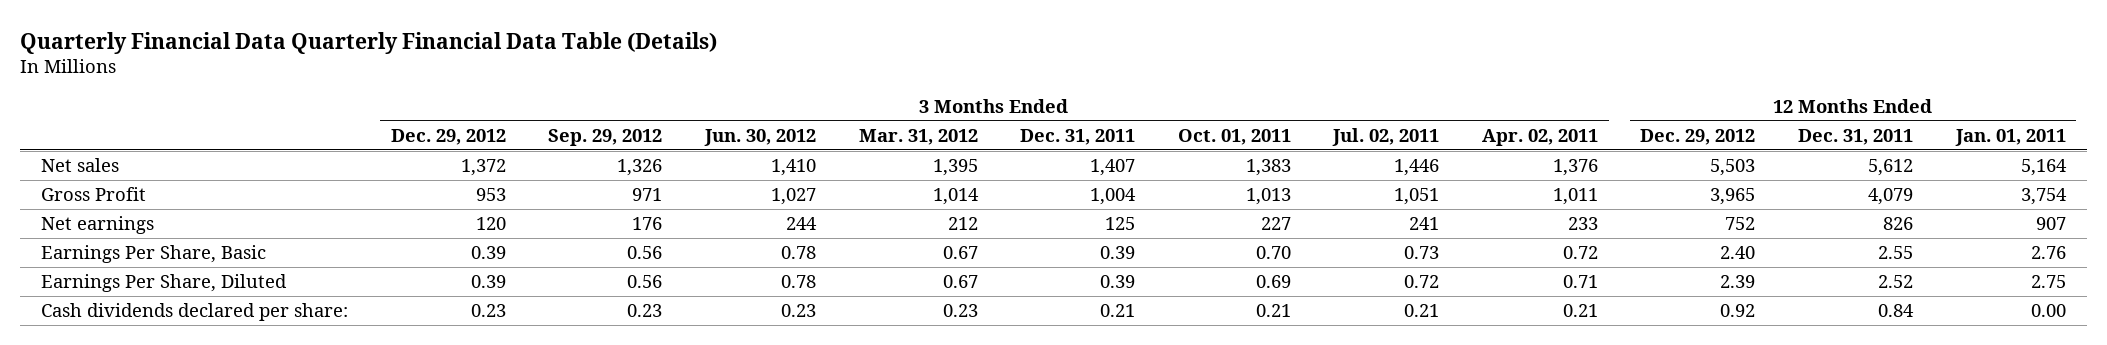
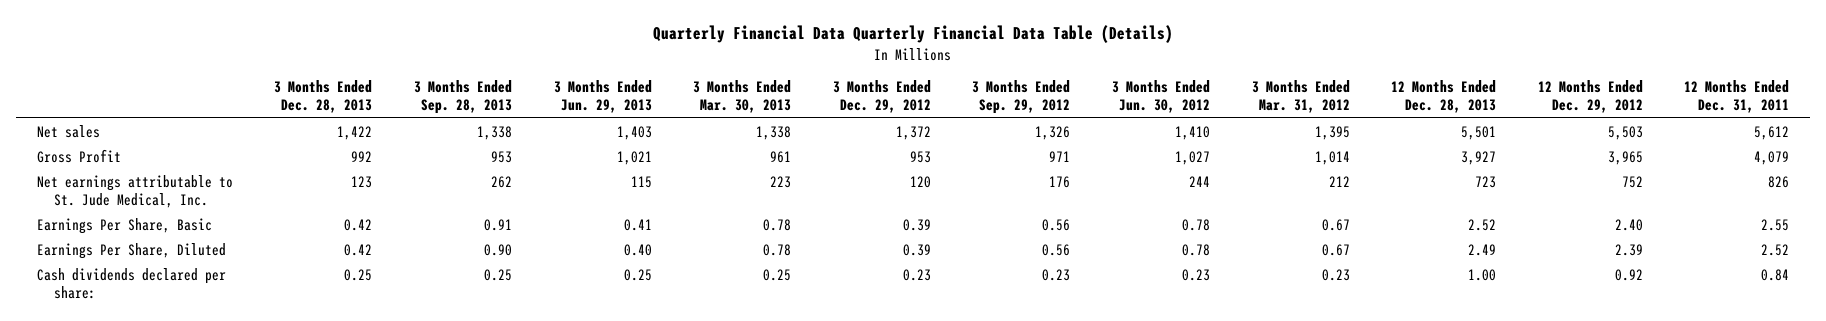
- | 3 Months Ended Dec. 29, 2012 | 3 Months Ended Sep. 29, 2012 | 3 Months Ended Jun. 30, 2012 | 3 Months Ended Mar. 31, 2012 | 3 Months Ended Dec. 31, 2011 | 3 Months Ended Oct. 01, 2011 | 3 Months Ended Jul. 02, 2011 | 3 Months Ended Apr. 02, 2011 | 12 Months Ended Dec. 29, 2012 | 12 Months Ended Dec. 31, 2011 | 12 Months Ended Jan. 01, 2011
+ | 3 Months Ended Dec. 28, 2013 | 3 Months Ended Sep. 28, 2013 | 3 Months Ended Jun. 29, 2013 | 3 Months Ended Mar. 30, 2013 | 3 Months Ended Dec. 29, 2012 | 3 Months Ended Sep. 29, 2012 | 3 Months Ended Jun. 30, 2012 | 3 Months Ended Mar. 31, 2012 | 12 Months Ended Dec. 28, 2013 | 12 Months Ended Dec. 29, 2012 | 12 Months Ended Dec. 31, 2011
- Net earnings | 120 | 176 | 244 | 212 | 125 | 227 | 241 | 233 | 752 | 826 | 907
+ Net earnings attributable to St. Jude Medical, Inc. | 123 | 262 | 115 | 223 | 120 | 176 | 244 | 212 | 723 | 752 | 826

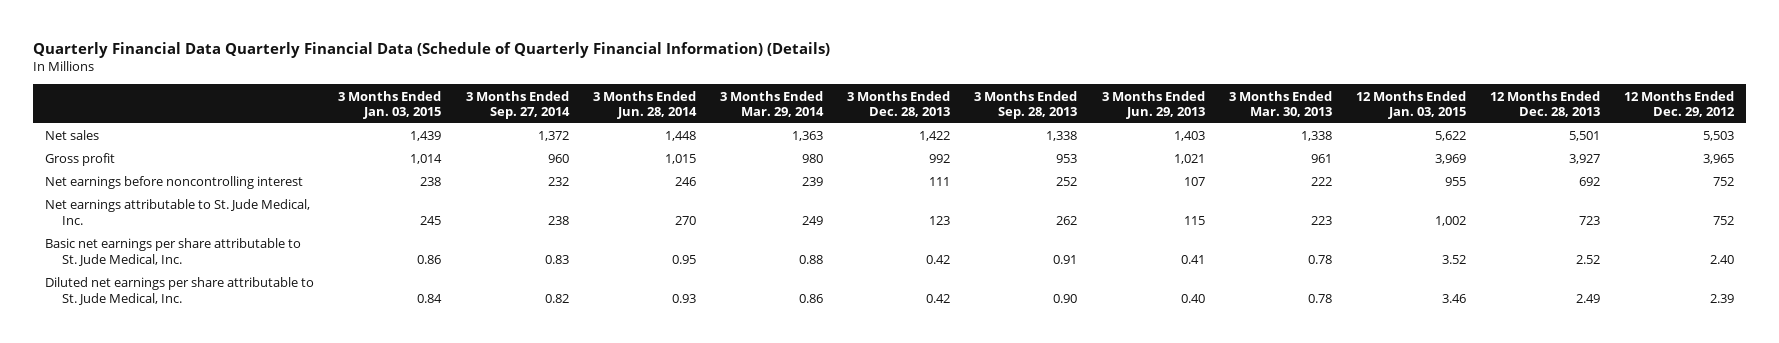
- Quarterly Financial Data Quarterly Financial Data Table (Details)
+ Quarterly Financial Data Quarterly Financial Data (Schedule of Quarterly Financial Information) (Details)
- | 3 Months Ended Dec. 28, 2013 | 3 Months Ended Sep. 28, 2013 | 3 Months Ended Jun. 29, 2013 | 3 Months Ended Mar. 30, 2013 | 3 Months Ended Dec. 29, 2012 | 3 Months Ended Sep. 29, 2012 | 3 Months Ended Jun. 30, 2012 | 3 Months Ended Mar. 31, 2012 | 12 Months Ended Dec. 28, 2013 | 12 Months Ended Dec. 29, 2012 | 12 Months Ended Dec. 31, 2011
+ | 3 Months Ended Jan. 03, 2015 | 3 Months Ended Sep. 27, 2014 | 3 Months Ended Jun. 28, 2014 | 3 Months Ended Mar. 29, 2014 | 3 Months Ended Dec. 28, 2013 | 3 Months Ended Sep. 28, 2013 | 3 Months Ended Jun. 29, 2013 | 3 Months Ended Mar. 30, 2013 | 12 Months Ended Jan. 03, 2015 | 12 Months Ended Dec. 28, 2013 | 12 Months Ended Dec. 29, 2012
- Gross Profit | 992 | 953 | 1,021 | 961 | 953 | 971 | 1,027 | 1,014 | 3,927 | 3,965 | 4,079
+ Gross profit | 1,014 | 960 | 1,015 | 980 | 992 | 953 | 1,021 | 961 | 3,969 | 3,927 | 3,965
+ Net earnings before noncontrolling interest | 238 | 232 | 246 | 239 | 111 | 252 | 107 | 222 | 955 | 692 | 752
- Earnings Per Share, Basic | 0.42 | 0.91 | 0.41 | 0.78 | 0.39 | 0.56 | 0.78 | 0.67 | 2.52 | 2.40 | 2.55
- Earnings Per Share, Diluted | 0.42 | 0.90 | 0.40 | 0.78 | 0.39 | 0.56 | 0.78 | 0.67 | 2.49 | 2.39 | 2.52
- Cash dividends declared per share: | 0.25 | 0.25 | 0.25 | 0.25 | 0.23 | 0.23 | 0.23 | 0.23 | 1.00 | 0.92 | 0.84
+ Basic net earnings per share attributable to St. Jude Medical, Inc. | 0.86 | 0.83 | 0.95 | 0.88 | 0.42 | 0.91 | 0.41 | 0.78 | 3.52 | 2.52 | 2.40
+ Diluted net earnings per share attributable to St. Jude Medical, Inc. | 0.84 | 0.82 | 0.93 | 0.86 | 0.42 | 0.90 | 0.40 | 0.78 | 3.46 | 2.49 | 2.39

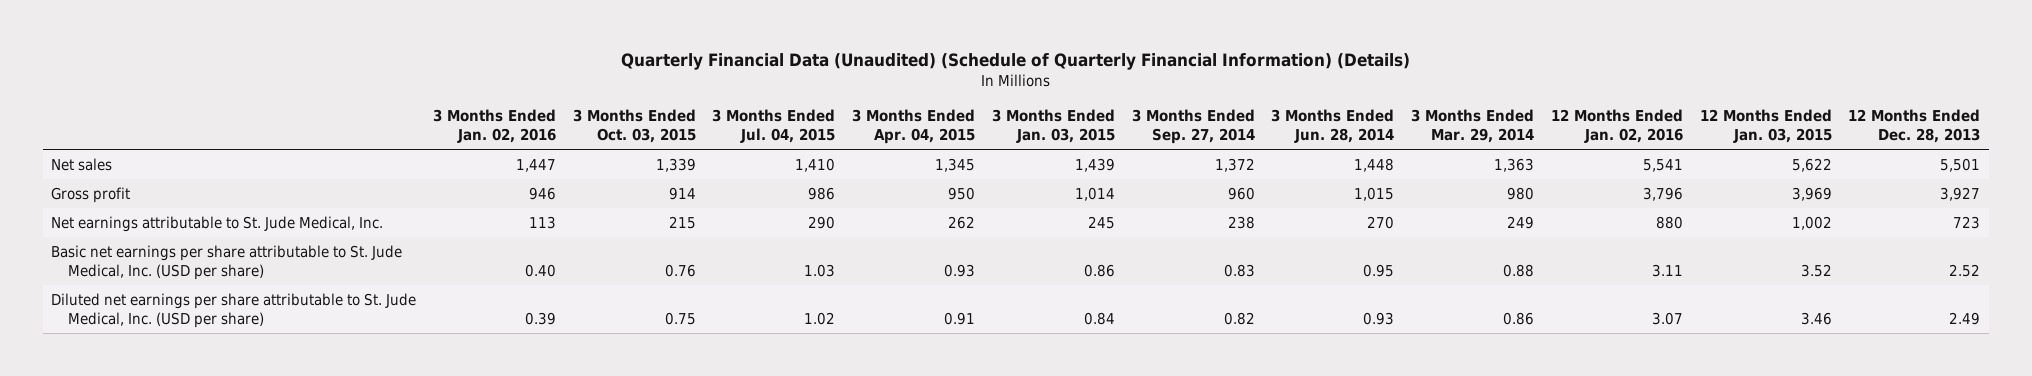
- Quarterly Financial Data Quarterly Financial Data (Schedule of Quarterly Financial Information) (Details)
+ Quarterly Financial Data (Unaudited) (Schedule of Quarterly Financial Information) (Details)
- | 3 Months Ended Jan. 03, 2015 | 3 Months Ended Sep. 27, 2014 | 3 Months Ended Jun. 28, 2014 | 3 Months Ended Mar. 29, 2014 | 3 Months Ended Dec. 28, 2013 | 3 Months Ended Sep. 28, 2013 | 3 Months Ended Jun. 29, 2013 | 3 Months Ended Mar. 30, 2013 | 12 Months Ended Jan. 03, 2015 | 12 Months Ended Dec. 28, 2013 | 12 Months Ended Dec. 29, 2012
+ | 3 Months Ended Jan. 02, 2016 | 3 Months Ended Oct. 03, 2015 | 3 Months Ended Jul. 04, 2015 | 3 Months Ended Apr. 04, 2015 | 3 Months Ended Jan. 03, 2015 | 3 Months Ended Sep. 27, 2014 | 3 Months Ended Jun. 28, 2014 | 3 Months Ended Mar. 29, 2014 | 12 Months Ended Jan. 02, 2016 | 12 Months Ended Jan. 03, 2015 | 12 Months Ended Dec. 28, 2013
- Net earnings before noncontrolling interest | 238 | 232 | 246 | 239 | 111 | 252 | 107 | 222 | 955 | 692 | 752
- Basic net earnings per share attributable to St. Jude Medical, Inc. | 0.86 | 0.83 | 0.95 | 0.88 | 0.42 | 0.91 | 0.41 | 0.78 | 3.52 | 2.52 | 2.40
- Diluted net earnings per share attributable to St. Jude Medical, Inc. | 0.84 | 0.82 | 0.93 | 0.86 | 0.42 | 0.90 | 0.40 | 0.78 | 3.46 | 2.49 | 2.39
+ Basic net earnings per share attributable to St. Jude Medical, Inc. (USD per share) | 0.40 | 0.76 | 1.03 | 0.93 | 0.86 | 0.83 | 0.95 | 0.88 | 3.11 | 3.52 | 2.52
+ Diluted net earnings per share attributable to St. Jude Medical, Inc. (USD per share) | 0.39 | 0.75 | 1.02 | 0.91 | 0.84 | 0.82 | 0.93 | 0.86 | 3.07 | 3.46 | 2.49

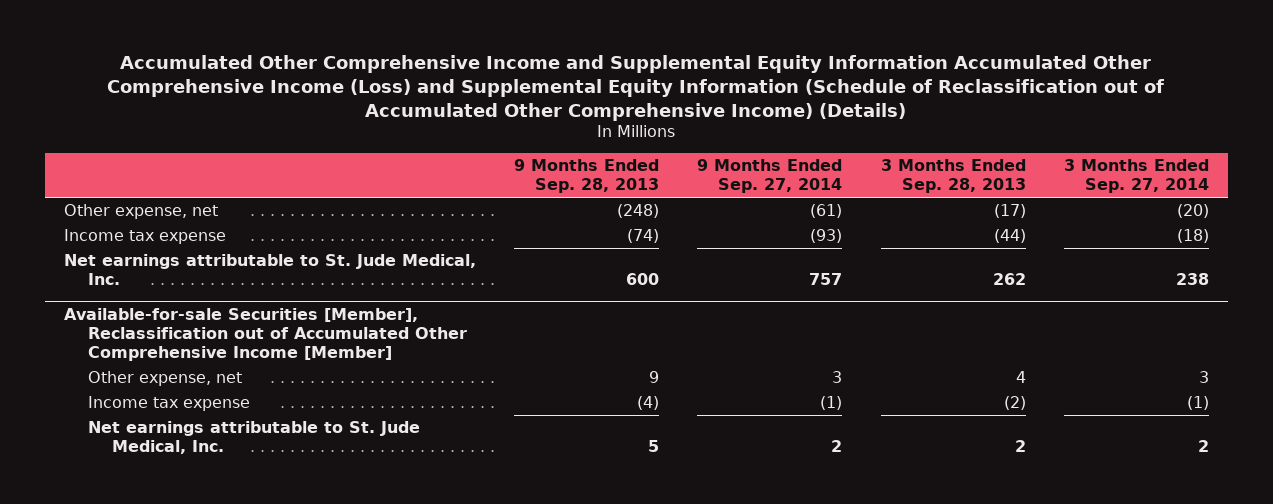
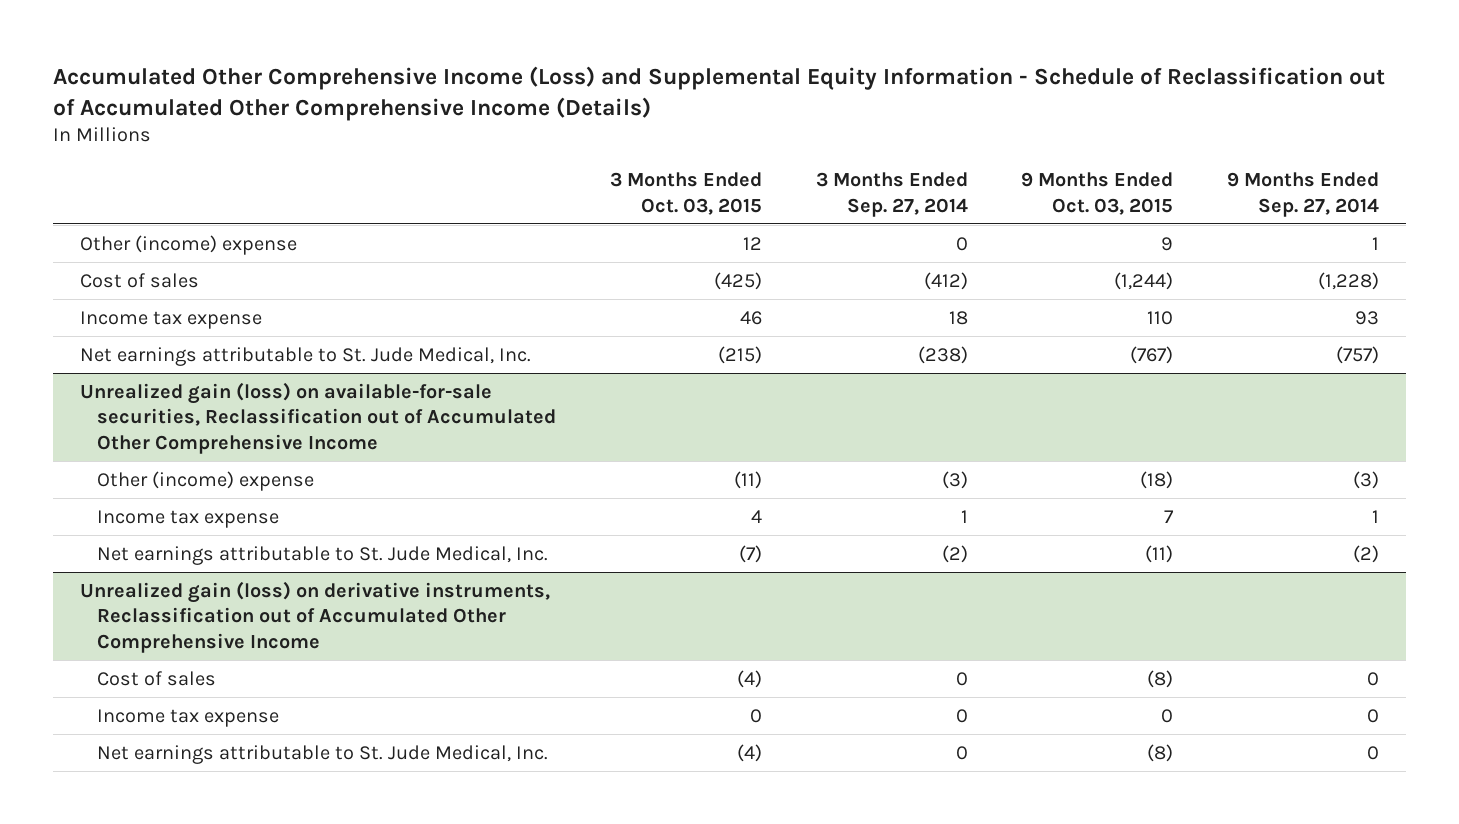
- Accumulated Other Comprehensive Income and Supplemental Equity Information Accumulated Other Comprehensive Income (Loss) and Supplemental Equity Information (Schedule of Reclassification out of Accumulated Other Comprehensive Income) (Details)
+ Accumulated Other Comprehensive Income (Loss) and Supplemental Equity Information - Schedule of Reclassification out of Accumulated Other Comprehensive Income (Details)
- | 9 Months Ended Sep. 28, 2013 | 9 Months Ended Sep. 27, 2014 | 3 Months Ended Sep. 28, 2013 | 3 Months Ended Sep. 27, 2014
+ | 3 Months Ended Oct. 03, 2015 | 3 Months Ended Sep. 27, 2014 | 9 Months Ended Oct. 03, 2015 | 9 Months Ended Sep. 27, 2014
- Other expense, net | (248) | (61) | (17) | (20)
- Income tax expense | (74) | (93) | (44) | (18)
- Net earnings attributable to St. Jude Medical, Inc. | 600 | 757 | 262 | 238
- Available-for-sale Securities [Member], Reclassification out of Accumulated Other Comprehensive Income [Member]
- Other expense, net | 9 | 3 | 4 | 3
- Income tax expense | (4) | (1) | (2) | (1)
- Net earnings attributable to St. Jude Medical, Inc. | 5 | 2 | 2 | 2
+ Other (income) expense | 12 | 0 | 9 | 1
+ Cost of sales | (425) | (412) | (1,244) | (1,228)
+ Income tax expense | 46 | 18 | 110 | 93
+ Net earnings attributable to St. Jude Medical, Inc. | (215) | (238) | (767) | (757)
+ Unrealized gain (loss) on available-for-sale securities, Reclassification out of Accumulated Other Comprehensive Income
+ Other (income) expense | (11) | (3) | (18) | (3)
+ Income tax expense | 4 | 1 | 7 | 1
+ Net earnings attributable to St. Jude Medical, Inc. | (7) | (2) | (11) | (2)
+ Unrealized gain (loss) on derivative instruments, Reclassification out of Accumulated Other Comprehensive Income
+ Cost of sales | (4) | 0 | (8) | 0
+ Income tax expense | 0 | 0 | 0 | 0
+ Net earnings attributable to St. Jude Medical, Inc. | (4) | 0 | (8) | 0

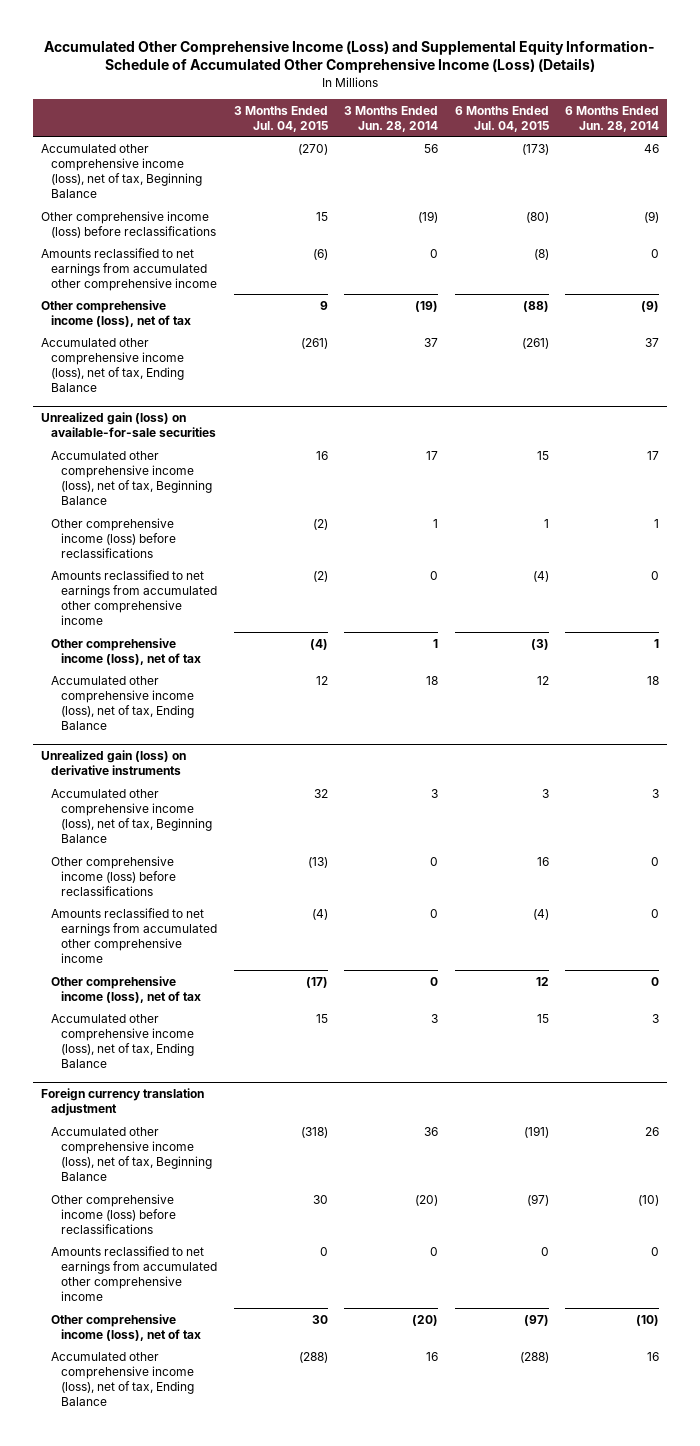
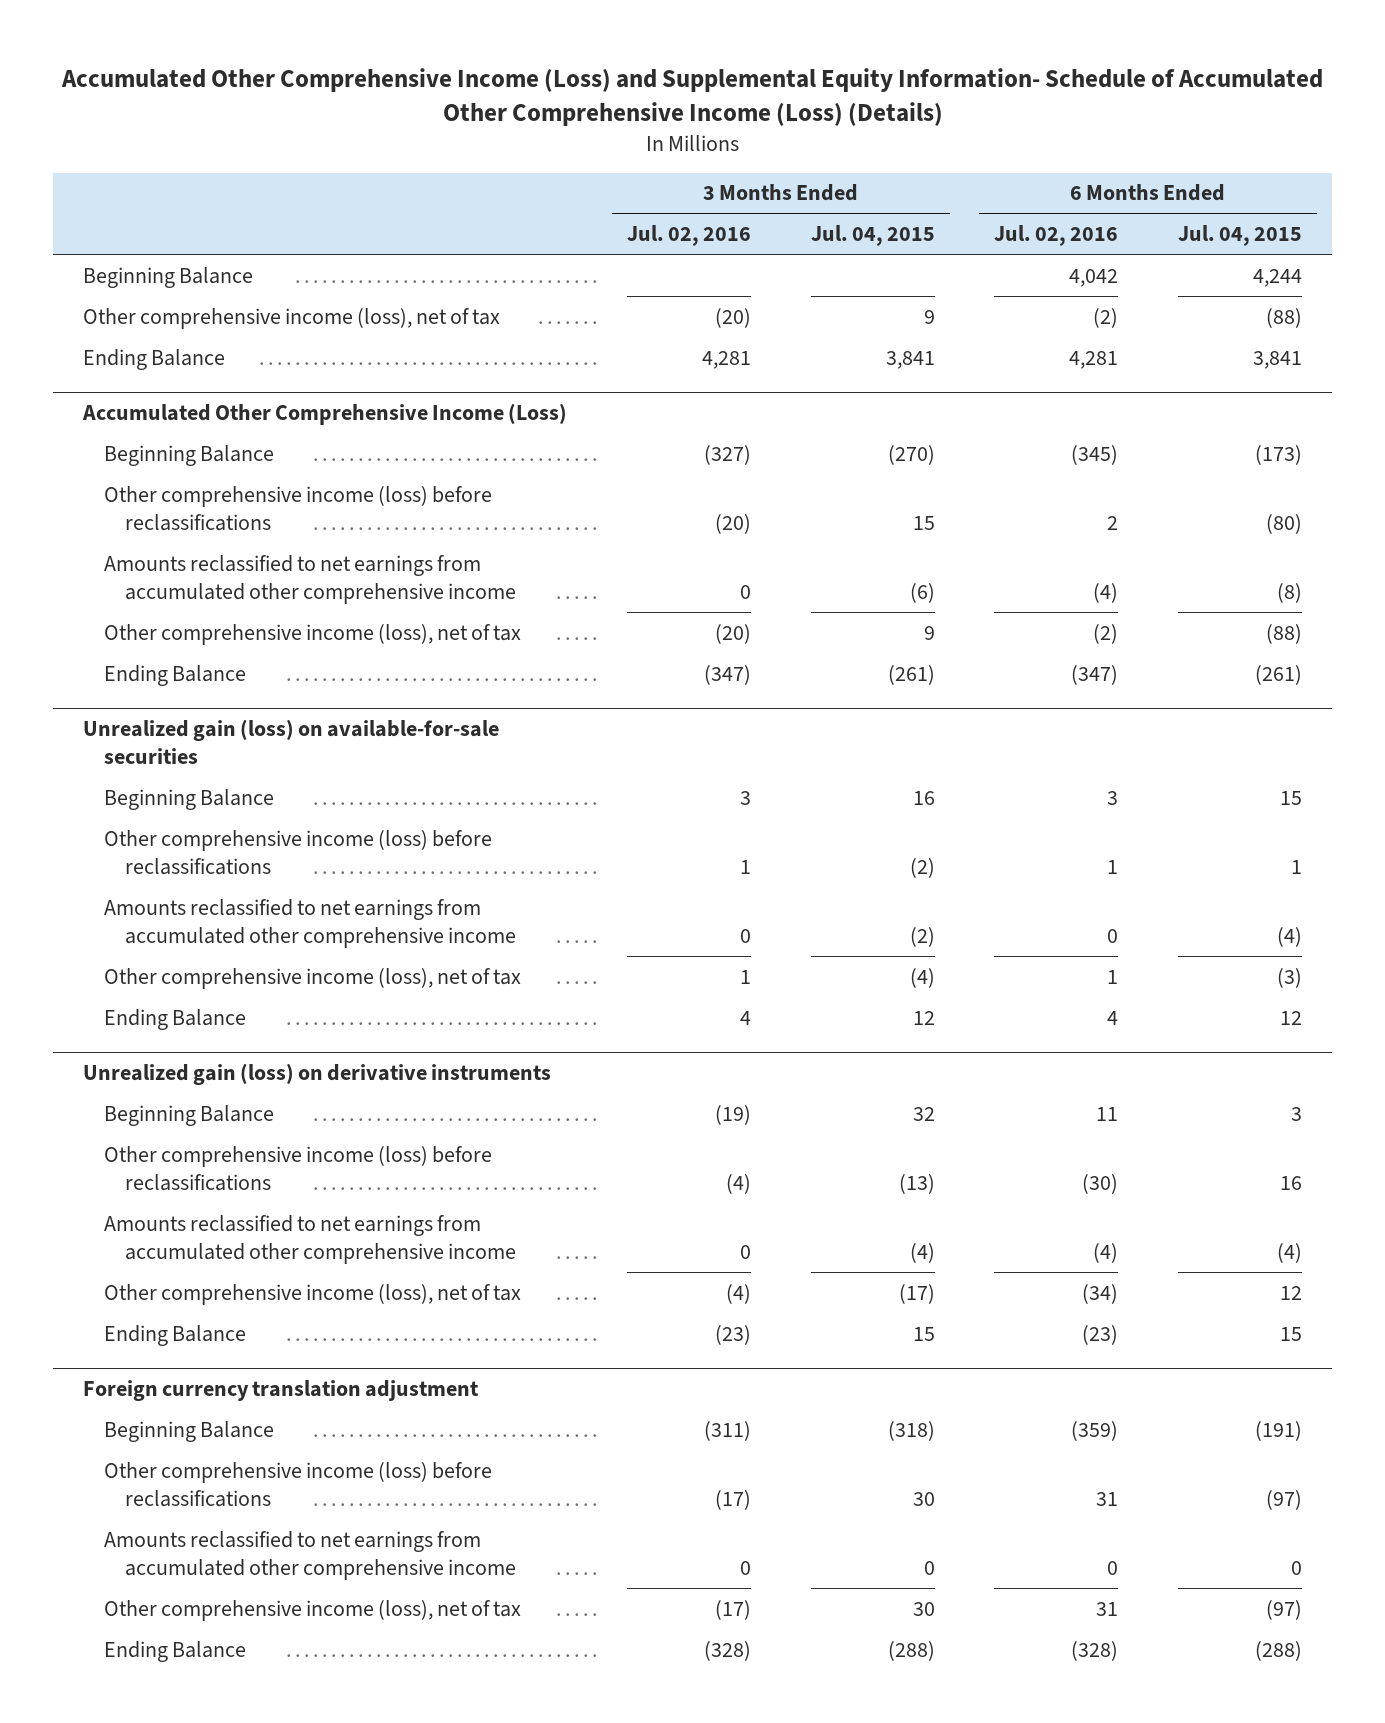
- | 3 Months Ended Jul. 04, 2015 | 3 Months Ended Jun. 28, 2014 | 6 Months Ended Jul. 04, 2015 | 6 Months Ended Jun. 28, 2014
+ | 3 Months Ended Jul. 02, 2016 | 3 Months Ended Jul. 04, 2015 | 6 Months Ended Jul. 02, 2016 | 6 Months Ended Jul. 04, 2015
- Accumulated other comprehensive income (loss), net of tax, Beginning Balance | (270) | 56 | (173) | 46
+ Beginning Balance | | | 4,042 | 4,244
+ Other comprehensive income (loss), net of tax | (20) | 9 | (2) | (88)
+ Ending Balance | 4,281 | 3,841 | 4,281 | 3,841
+ Accumulated Other Comprehensive Income (Loss)
+ Beginning Balance | (327) | (270) | (345) | (173)
- Accumulated other comprehensive income (loss), net of tax, Ending Balance | (261) | 37 | (261) | 37
+ Ending Balance | (347) | (261) | (347) | (261)
@ Unrealized gain (loss) on available-for-sale securities
- Accumulated other comprehensive income (loss), net of tax, Beginning Balance | 16 | 17 | 15 | 17
+ Beginning Balance | 3 | 16 | 3 | 15
- Accumulated other comprehensive income (loss), net of tax, Ending Balance | 12 | 18 | 12 | 18
+ Ending Balance | 4 | 12 | 4 | 12
@ Unrealized gain (loss) on derivative instruments
- Accumulated other comprehensive income (loss), net of tax, Beginning Balance | 32 | 3 | 3 | 3
+ Beginning Balance | (19) | 32 | 11 | 3
- Accumulated other comprehensive income (loss), net of tax, Ending Balance | 15 | 3 | 15 | 3
+ Ending Balance | (23) | 15 | (23) | 15
@ Foreign currency translation adjustment
- Accumulated other comprehensive income (loss), net of tax, Beginning Balance | (318) | 36 | (191) | 26
+ Beginning Balance | (311) | (318) | (359) | (191)
- Accumulated other comprehensive income (loss), net of tax, Ending Balance | (288) | 16 | (288) | 16
+ Ending Balance | (328) | (288) | (328) | (288)

